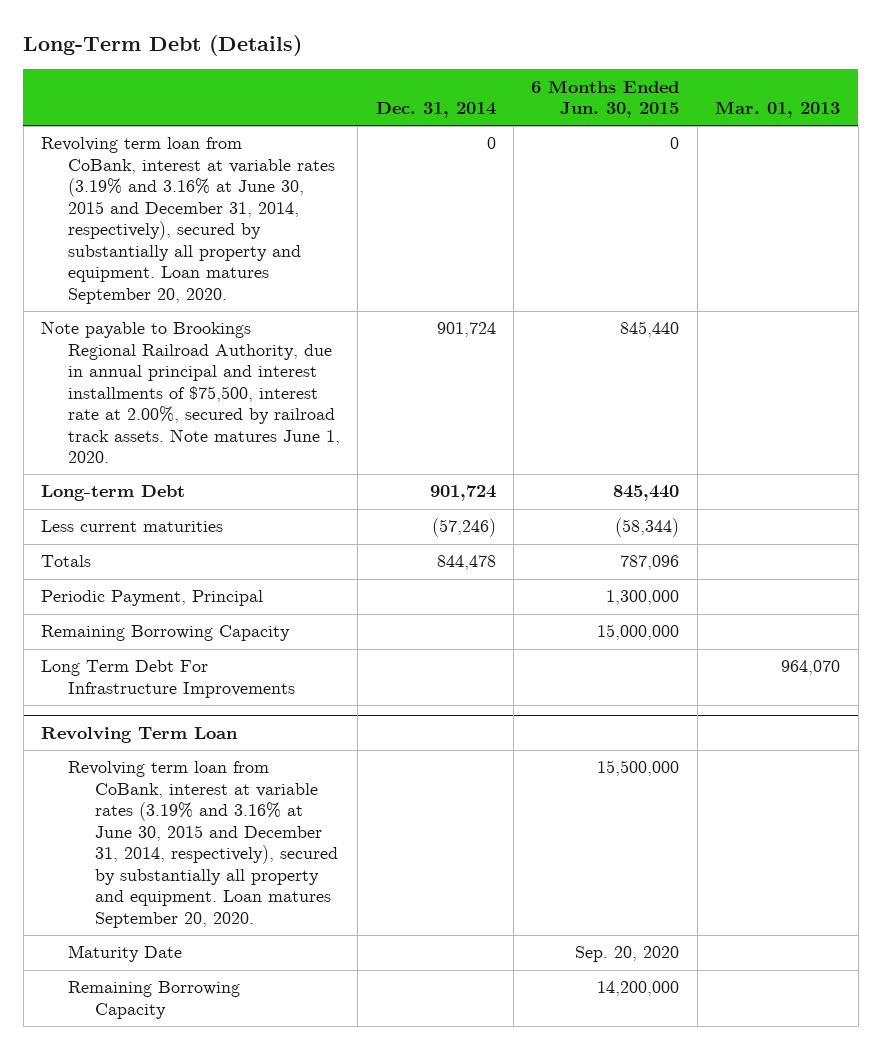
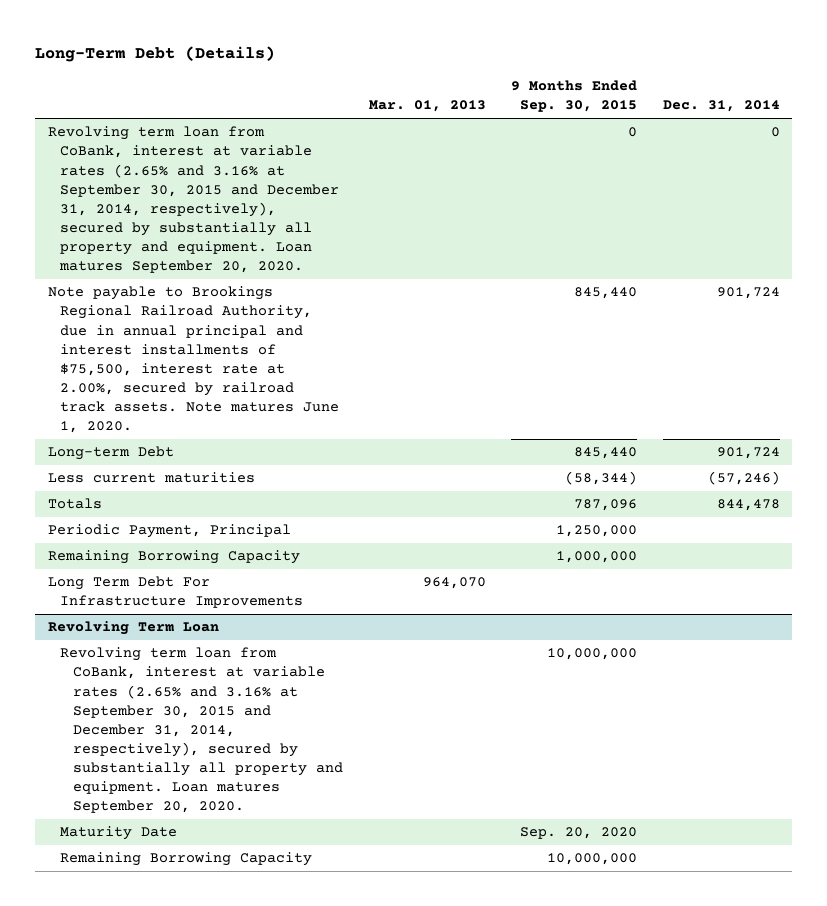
- | Dec. 31, 2014 | 6 Months Ended Jun. 30, 2015 | Mar. 01, 2013
+ | Mar. 01, 2013 | 9 Months Ended Sep. 30, 2015 | Dec. 31, 2014
- Revolving term loan from CoBank, interest at variable rates (3.19% and 3.16% at June 30, 2015 and December 31, 2014, respectively), secured by substantially all property and equipment. Loan matures September 20, 2020. | 0 | 0 |
+ Revolving term loan from CoBank, interest at variable rates (2.65% and 3.16% at September 30, 2015 and December 31, 2014, respectively), secured by substantially all property and equipment. Loan matures September 20, 2020. | | 0 | 0
@ Revolving Term Loan
- Revolving term loan from CoBank, interest at variable rates (3.19% and 3.16% at June 30, 2015 and December 31, 2014, respectively), secured by substantially all property and equipment. Loan matures September 20, 2020. | | 15,500,000 |
+ Revolving term loan from CoBank, interest at variable rates (2.65% and 3.16% at September 30, 2015 and December 31, 2014, respectively), secured by substantially all property and equipment. Loan matures September 20, 2020. | | 10,000,000 |

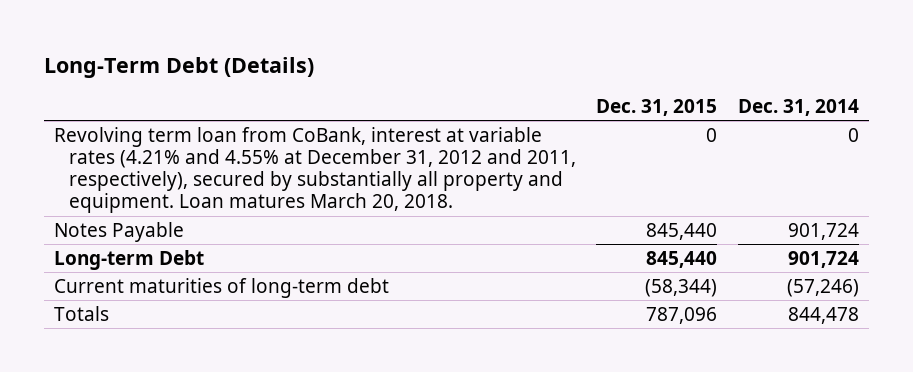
- | Mar. 01, 2013 | 9 Months Ended Sep. 30, 2015 | Dec. 31, 2014
+ | Dec. 31, 2015 | Dec. 31, 2014
- Revolving term loan from CoBank, interest at variable rates (2.65% and 3.16% at September 30, 2015 and December 31, 2014, respectively), secured by substantially all property and equipment. Loan matures September 20, 2020. | | 0 | 0
- Note payable to Brookings Regional Railroad Authority, due in annual principal and interest installments of $75,500, interest rate at 2.00%, secured by railroad track assets. Note matures June 1, 2020. | | 845,440 | 901,724
+ Revolving term loan from CoBank, interest at variable rates (4.21% and 4.55% at December 31, 2012 and 2011, respectively), secured by substantially all property and equipment. Loan matures March 20, 2018. | 0 | 0
+ Notes Payable | 845,440 | 901,724
- Less current maturities | | (58,344) | (57,246)
+ Current maturities of long-term debt | (58,344) | (57,246)
- Periodic Payment, Principal | | 1,250,000 |
- Remaining Borrowing Capacity | | 1,000,000 |
- Long Term Debt For Infrastructure Improvements | 964,070 | |
- Revolving Term Loan
- Revolving term loan from CoBank, interest at variable rates (2.65% and 3.16% at September 30, 2015 and December 31, 2014, respectively), secured by substantially all property and equipment. Loan matures September 20, 2020. | | 10,000,000 |
- Maturity Date | | Sep. 20, 2020 |
- Remaining Borrowing Capacity | | 10,000,000 |

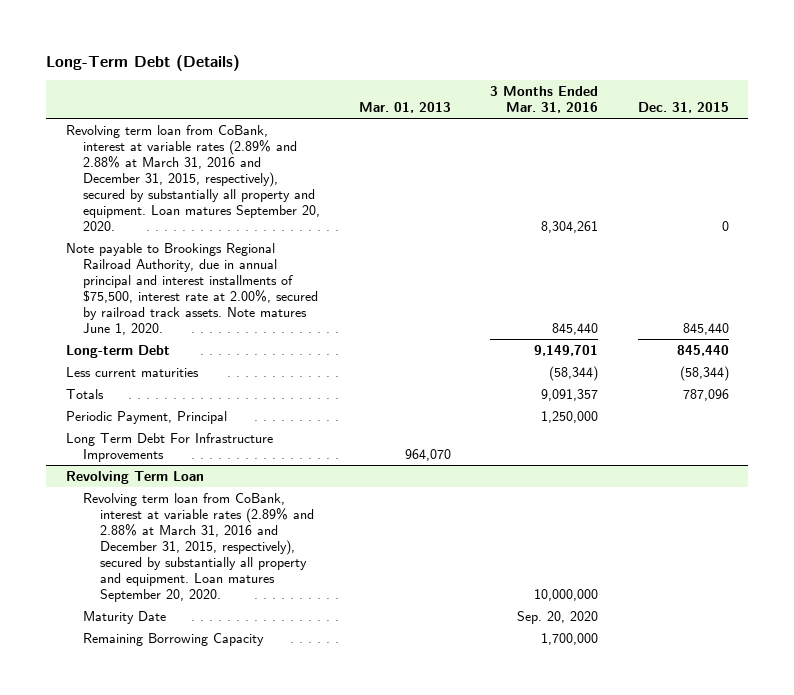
- | Dec. 31, 2015 | Dec. 31, 2014
+ | Mar. 01, 2013 | 3 Months Ended Mar. 31, 2016 | Dec. 31, 2015
- Revolving term loan from CoBank, interest at variable rates (4.21% and 4.55% at December 31, 2012 and 2011, respectively), secured by substantially all property and equipment. Loan matures March 20, 2018. | 0 | 0
- Notes Payable | 845,440 | 901,724
+ Revolving term loan from CoBank, interest at variable rates (2.89% and 2.88% at March 31, 2016 and December 31, 2015, respectively), secured by substantially all property and equipment. Loan matures September 20, 2020. | | 8,304,261 | 0
+ Note payable to Brookings Regional Railroad Authority, due in annual principal and interest installments of $75,500, interest rate at 2.00%, secured by railroad track assets. Note matures June 1, 2020. | | 845,440 | 845,440
- Current maturities of long-term debt | (58,344) | (57,246)
+ Less current maturities | | (58,344) | (58,344)
+ Periodic Payment, Principal | | 1,250,000 |
+ Long Term Debt For Infrastructure Improvements | 964,070 | |
+ Revolving Term Loan
+ Revolving term loan from CoBank, interest at variable rates (2.89% and 2.88% at March 31, 2016 and December 31, 2015, respectively), secured by substantially all property and equipment. Loan matures September 20, 2020. | | 10,000,000 |
+ Maturity Date | | Sep. 20, 2020 |
+ Remaining Borrowing Capacity | | 1,700,000 |

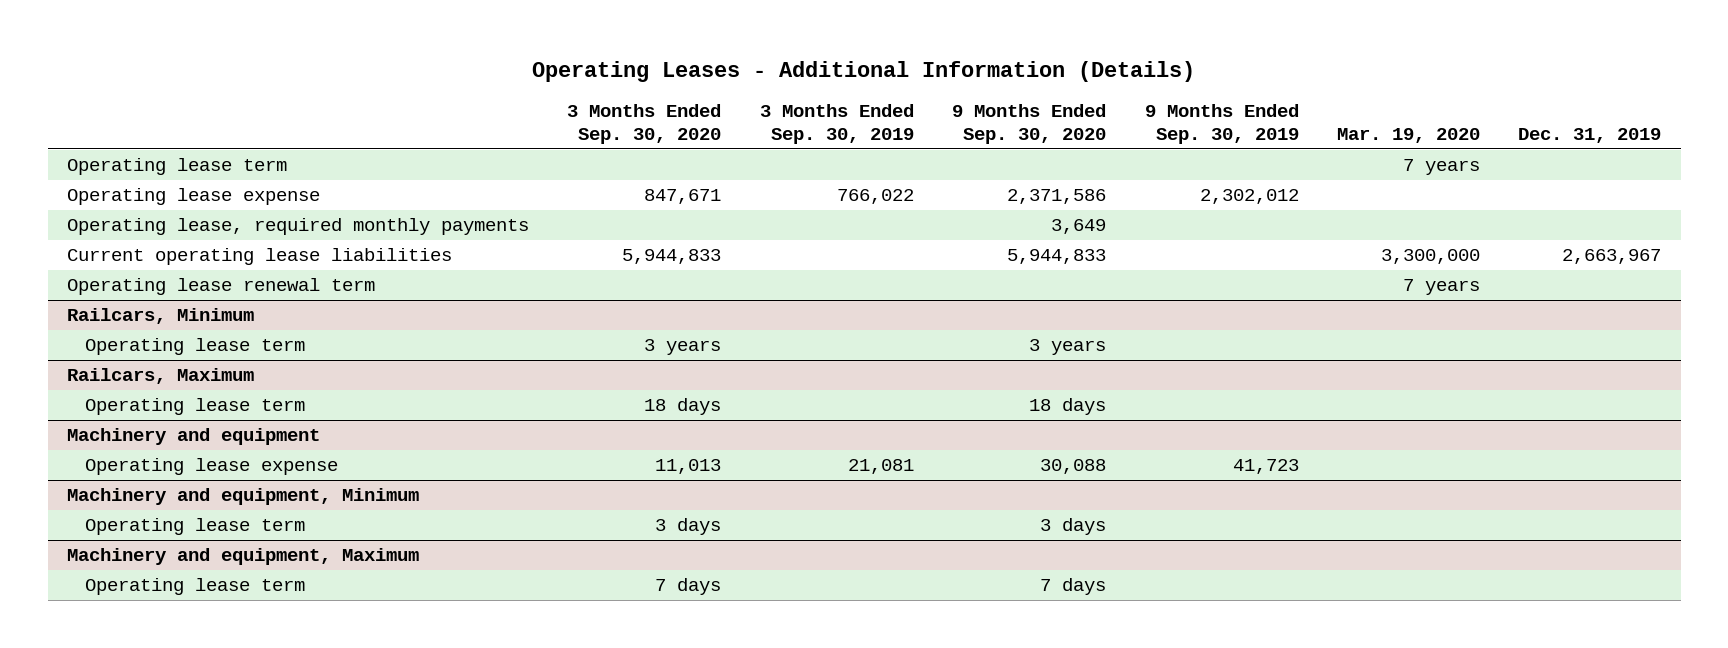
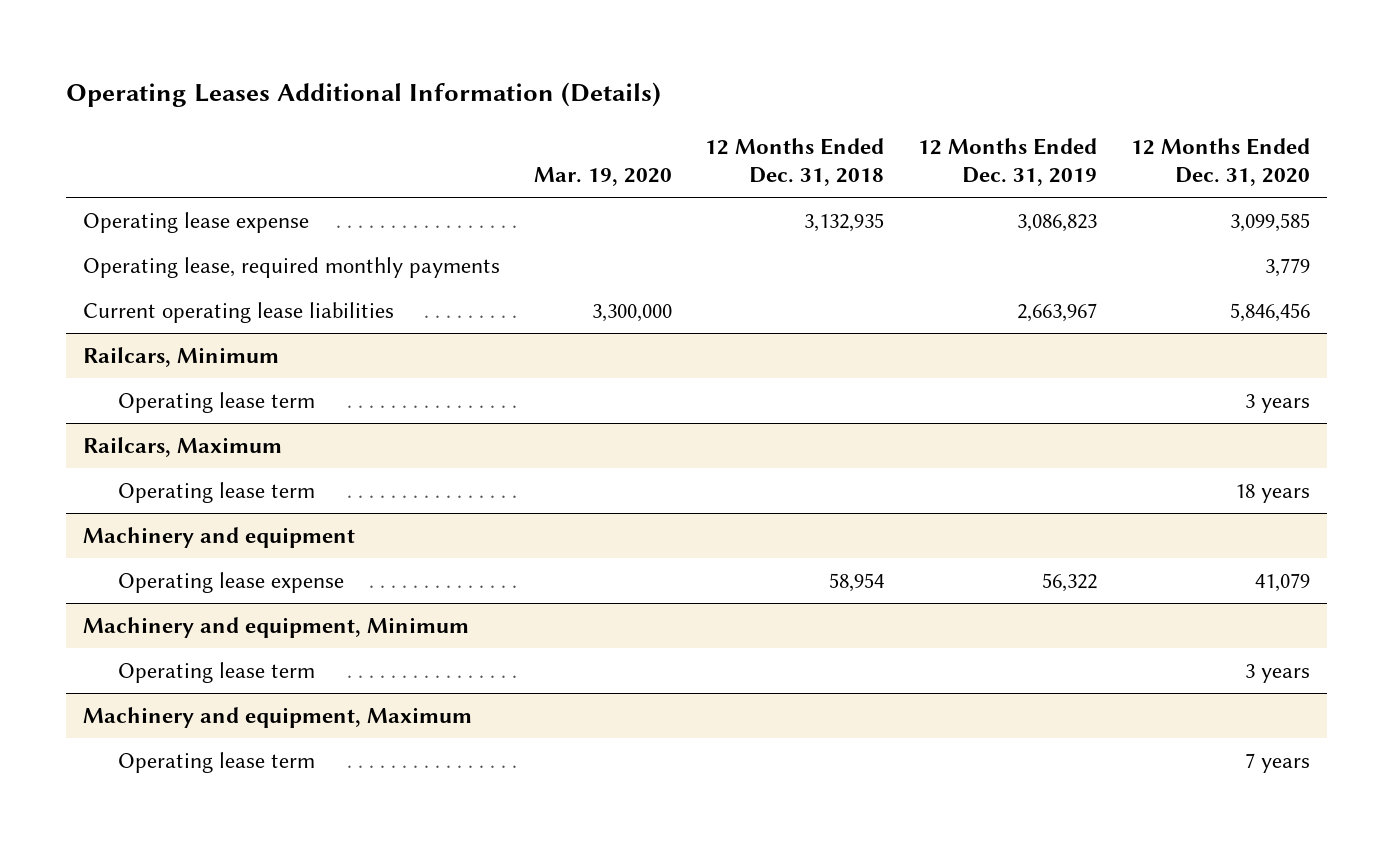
- Operating Leases - Additional Information (Details)
+ Operating Leases Additional Information (Details)
- | 3 Months Ended Sep. 30, 2020 | 3 Months Ended Sep. 30, 2019 | 9 Months Ended Sep. 30, 2020 | 9 Months Ended Sep. 30, 2019 | Mar. 19, 2020 | Dec. 31, 2019
+ | Mar. 19, 2020 | 12 Months Ended Dec. 31, 2018 | 12 Months Ended Dec. 31, 2019 | 12 Months Ended Dec. 31, 2020
- Operating lease term | | | | | 7 years |
- Operating lease renewal term | | | | | 7 years |

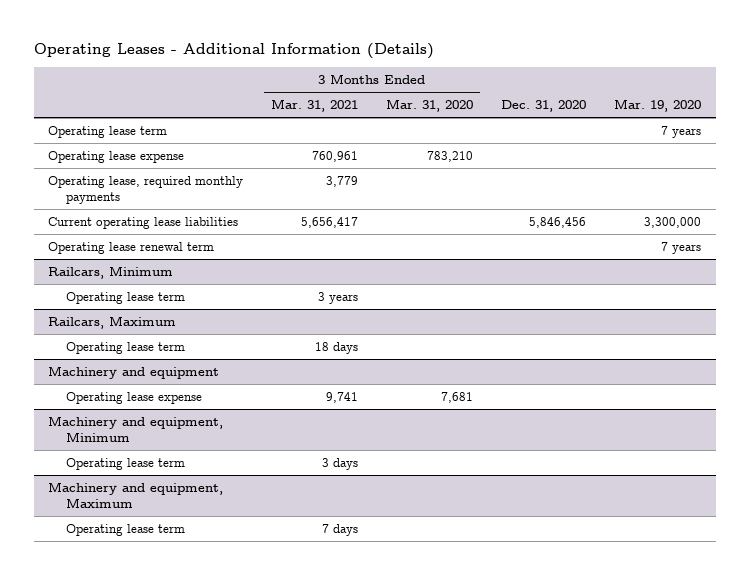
- Operating Leases Additional Information (Details)
+ Operating Leases - Additional Information (Details)
- | Mar. 19, 2020 | 12 Months Ended Dec. 31, 2018 | 12 Months Ended Dec. 31, 2019 | 12 Months Ended Dec. 31, 2020
+ | 3 Months Ended Mar. 31, 2021 | 3 Months Ended Mar. 31, 2020 | Dec. 31, 2020 | Mar. 19, 2020
+ Operating lease term | | | | 7 years
+ Operating lease renewal term | | | | 7 years

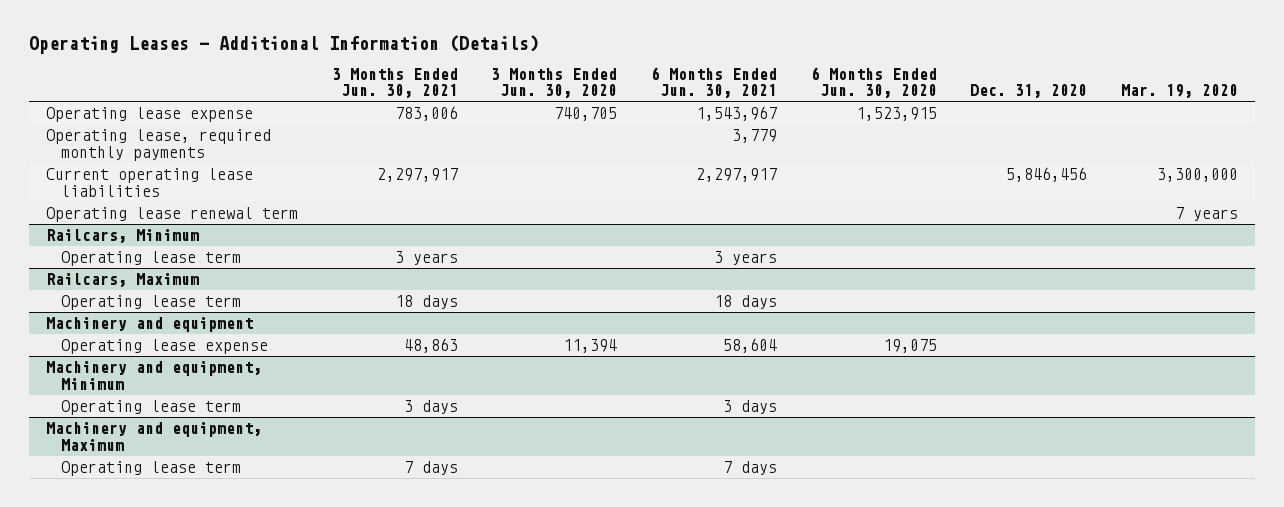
- | 3 Months Ended Mar. 31, 2021 | 3 Months Ended Mar. 31, 2020 | Dec. 31, 2020 | Mar. 19, 2020
+ | 3 Months Ended Jun. 30, 2021 | 3 Months Ended Jun. 30, 2020 | 6 Months Ended Jun. 30, 2021 | 6 Months Ended Jun. 30, 2020 | Dec. 31, 2020 | Mar. 19, 2020
- Operating lease term | | | | 7 years

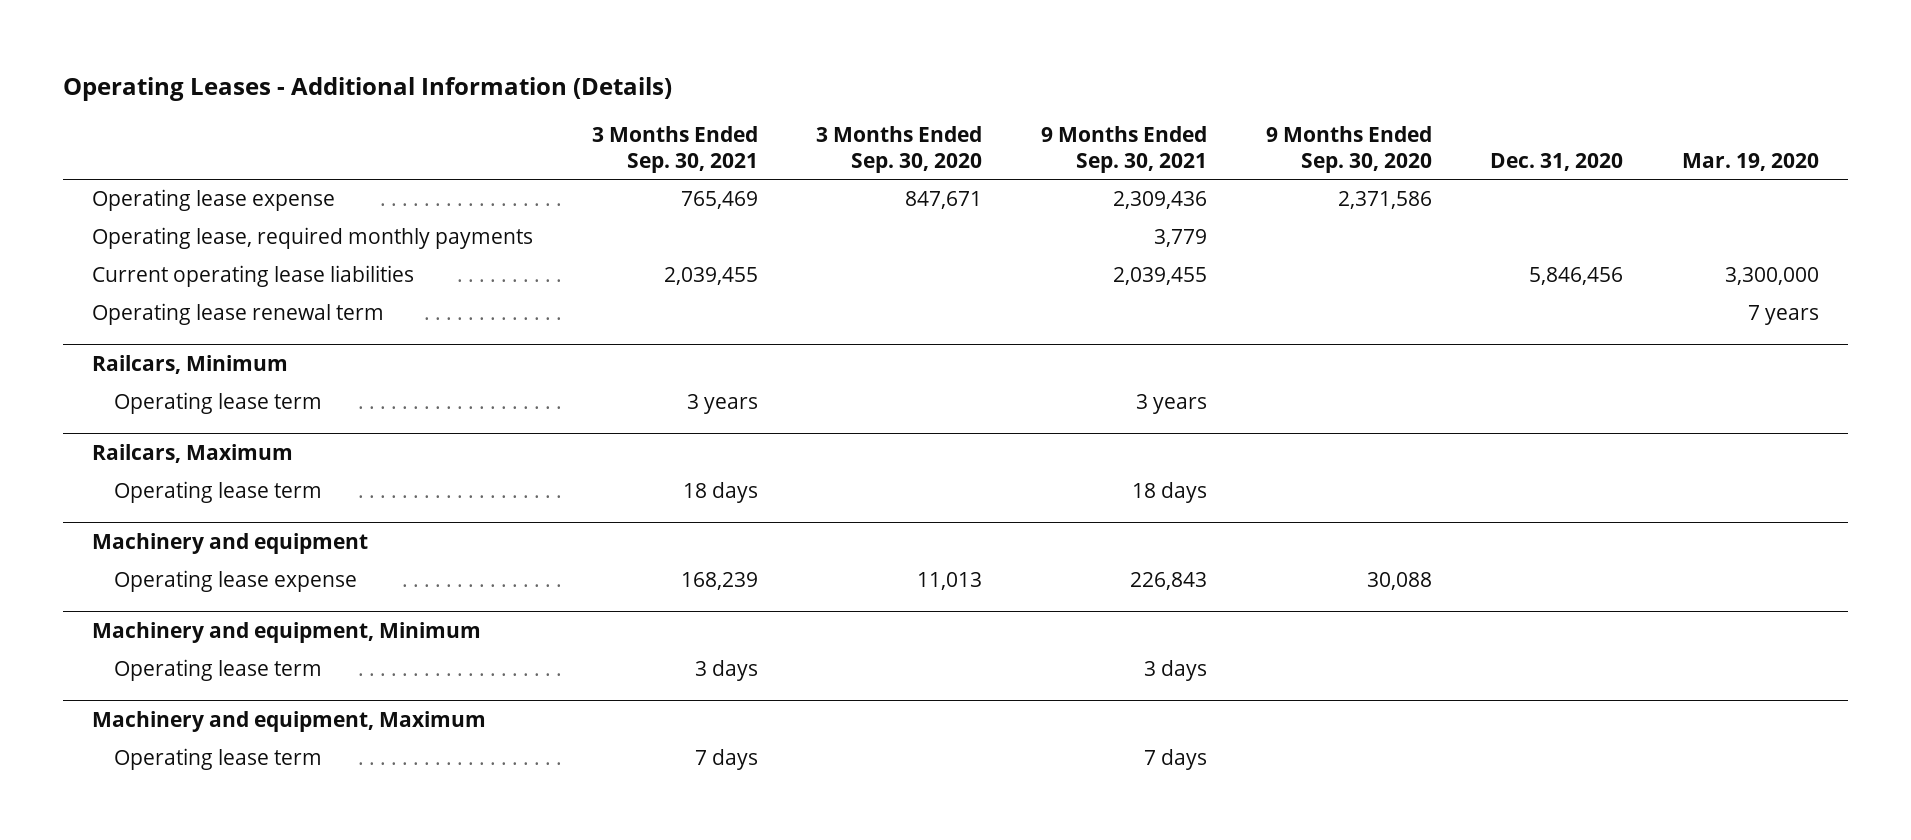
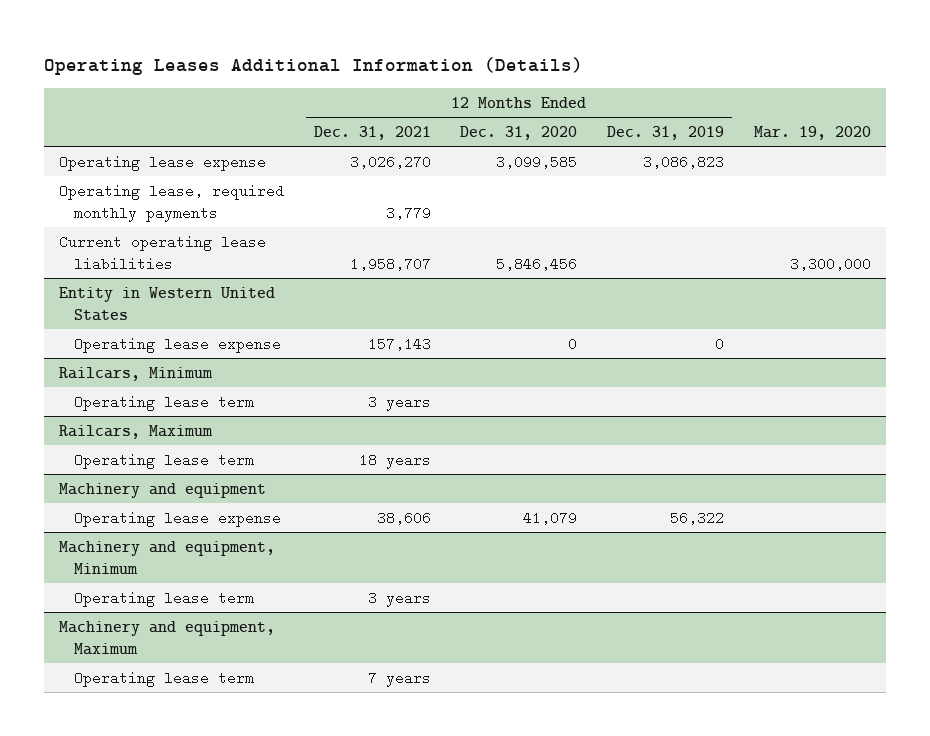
- Operating Leases - Additional Information (Details)
+ Operating Leases Additional Information (Details)
- | 3 Months Ended Sep. 30, 2021 | 3 Months Ended Sep. 30, 2020 | 9 Months Ended Sep. 30, 2021 | 9 Months Ended Sep. 30, 2020 | Dec. 31, 2020 | Mar. 19, 2020
+ | 12 Months Ended Dec. 31, 2021 | 12 Months Ended Dec. 31, 2020 | 12 Months Ended Dec. 31, 2019 | Mar. 19, 2020
- Operating lease renewal term | | | | | | 7 years
+ Entity in Western United States
+ Operating lease expense | 157,143 | 0 | 0 |

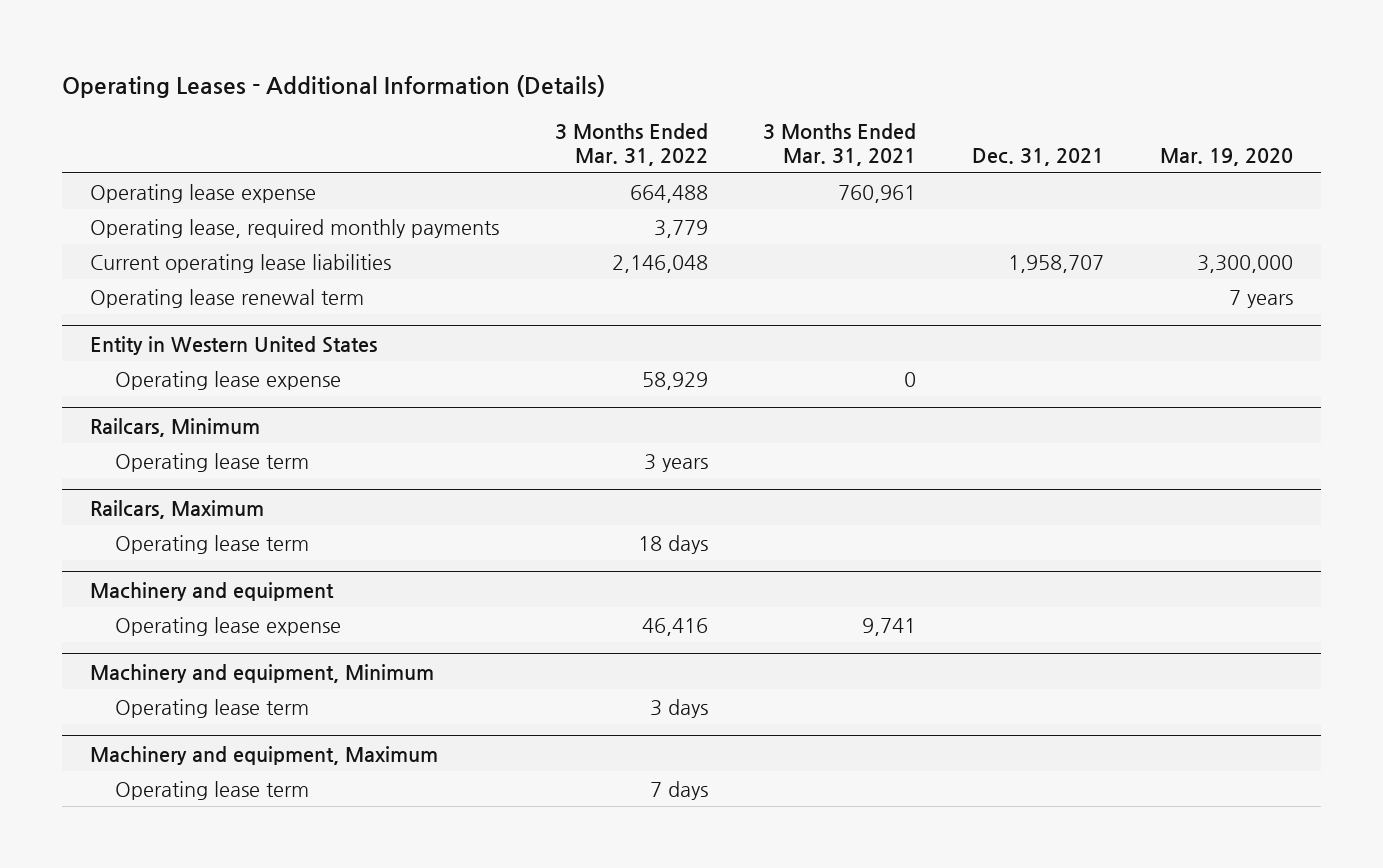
- Operating Leases Additional Information (Details)
+ Operating Leases - Additional Information (Details)
- | 12 Months Ended Dec. 31, 2021 | 12 Months Ended Dec. 31, 2020 | 12 Months Ended Dec. 31, 2019 | Mar. 19, 2020
+ | 3 Months Ended Mar. 31, 2022 | 3 Months Ended Mar. 31, 2021 | Dec. 31, 2021 | Mar. 19, 2020
+ Operating lease renewal term | | | | 7 years

